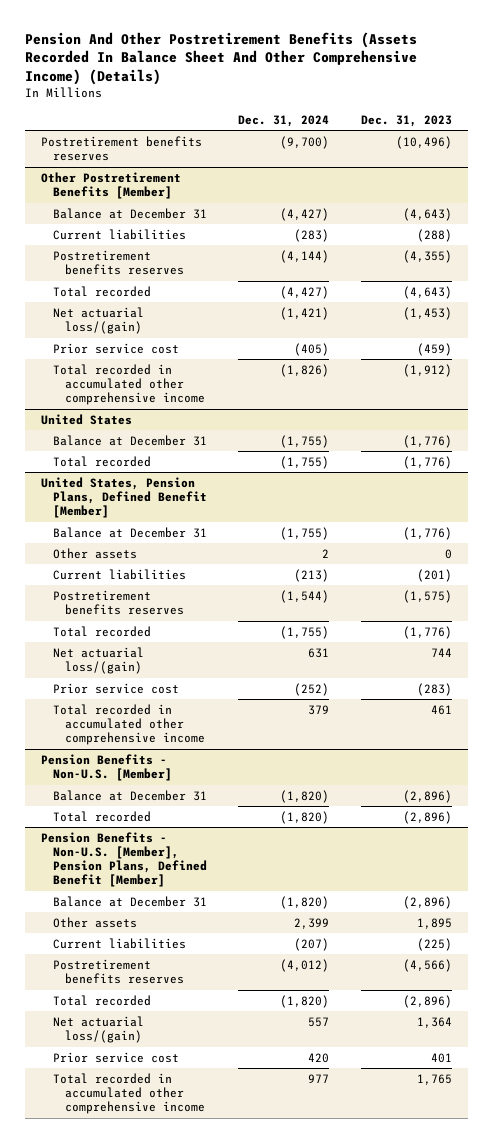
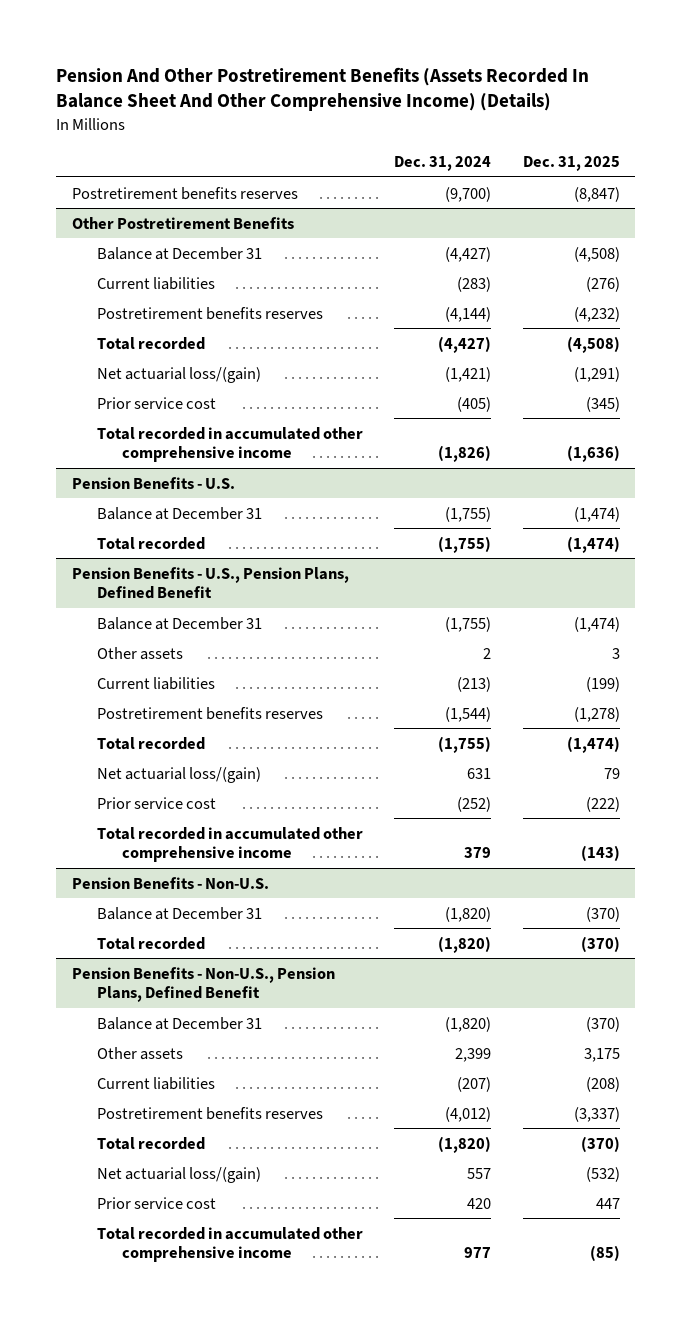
- | Dec. 31, 2024 | Dec. 31, 2023
+ | Dec. 31, 2024 | Dec. 31, 2025
- Other Postretirement Benefits [Member]
+ Other Postretirement Benefits
- United States
+ Pension Benefits - U.S.
- United States, Pension Plans, Defined Benefit [Member]
+ Pension Benefits - U.S., Pension Plans, Defined Benefit
- Pension Benefits - Non-U.S. [Member]
+ Pension Benefits - Non-U.S.
- Pension Benefits - Non-U.S. [Member], Pension Plans, Defined Benefit [Member]
+ Pension Benefits - Non-U.S., Pension Plans, Defined Benefit

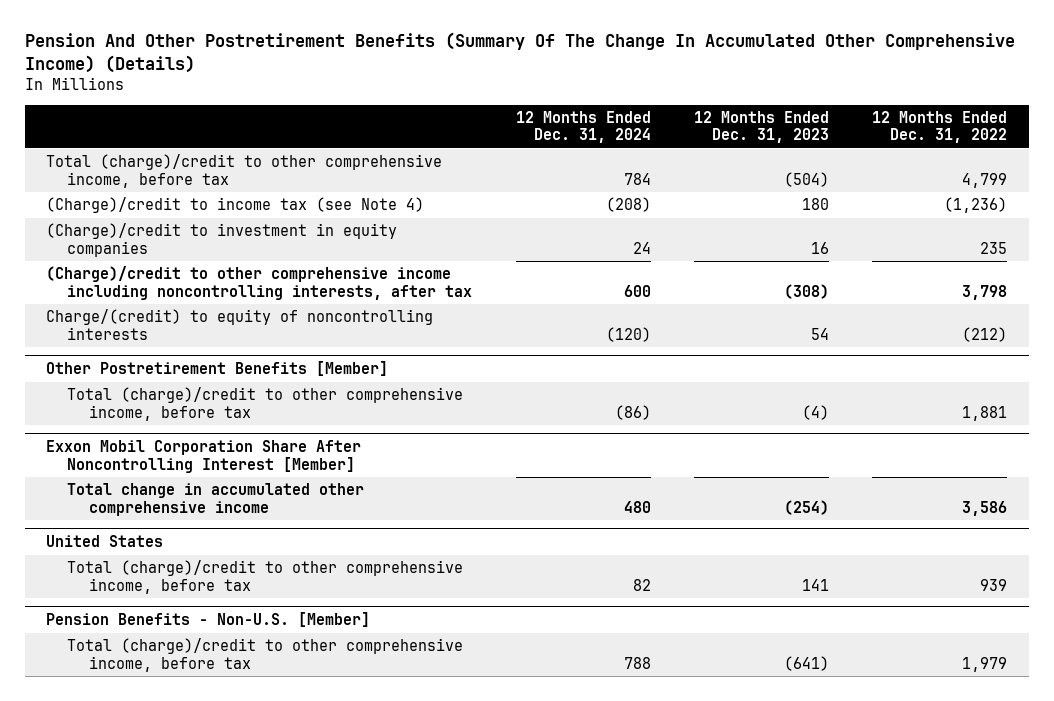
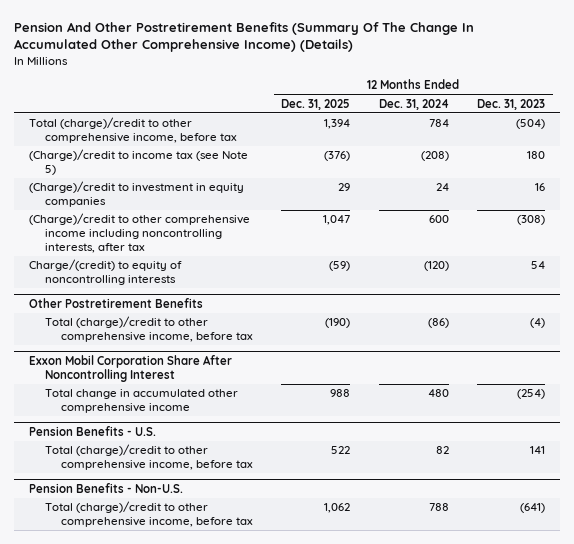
- | 12 Months Ended Dec. 31, 2024 | 12 Months Ended Dec. 31, 2023 | 12 Months Ended Dec. 31, 2022
+ | 12 Months Ended Dec. 31, 2025 | 12 Months Ended Dec. 31, 2024 | 12 Months Ended Dec. 31, 2023
- (Charge)/credit to income tax (see Note 4) | (208) | 180 | (1,236)
+ (Charge)/credit to income tax (see Note 5) | (376) | (208) | 180
- Other Postretirement Benefits [Member]
+ Other Postretirement Benefits
- Exxon Mobil Corporation Share After Noncontrolling Interest [Member]
+ Exxon Mobil Corporation Share After Noncontrolling Interest
- United States
+ Pension Benefits - U.S.
- Pension Benefits - Non-U.S. [Member]
+ Pension Benefits - Non-U.S.

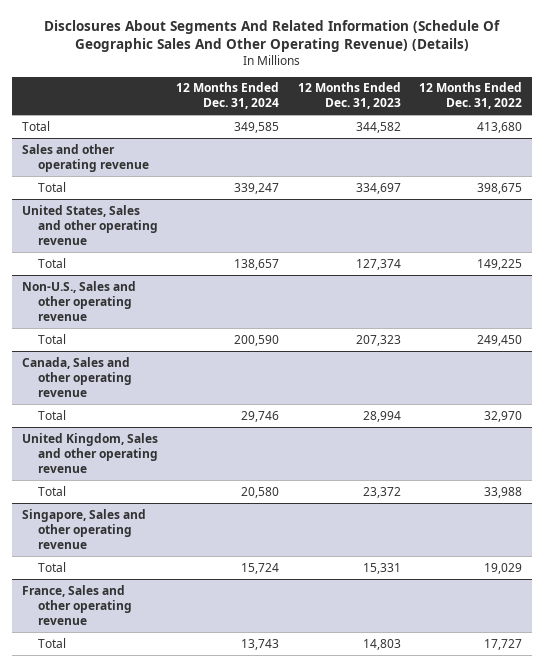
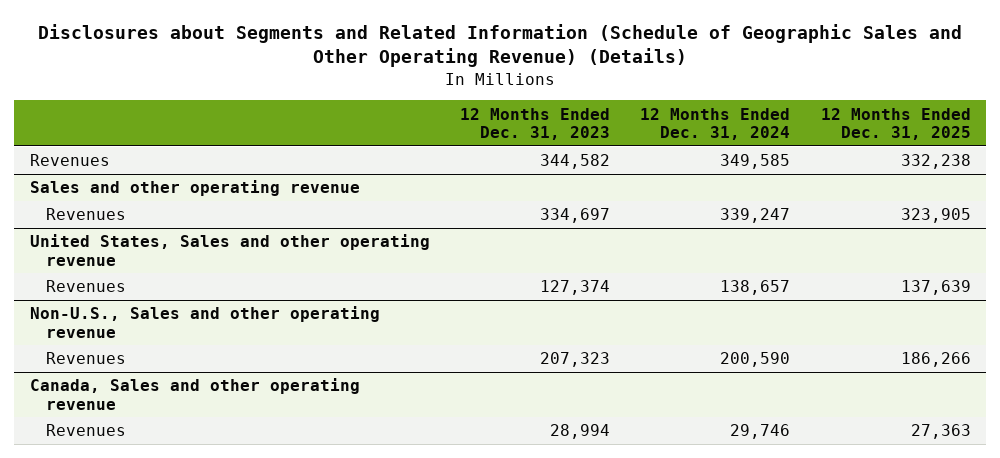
- Disclosures About Segments And Related Information (Schedule Of Geographic Sales And Other Operating Revenue) (Details)
+ Disclosures about Segments and Related Information (Schedule of Geographic Sales and Other Operating Revenue) (Details)
- | 12 Months Ended Dec. 31, 2024 | 12 Months Ended Dec. 31, 2023 | 12 Months Ended Dec. 31, 2022
+ | 12 Months Ended Dec. 31, 2023 | 12 Months Ended Dec. 31, 2024 | 12 Months Ended Dec. 31, 2025
- Total | 349,585 | 344,582 | 413,680
+ Revenues | 344,582 | 349,585 | 332,238
@ Sales and other operating revenue
- Total | 339,247 | 334,697 | 398,675
+ Revenues | 334,697 | 339,247 | 323,905
@ United States, Sales and other operating revenue
- Total | 138,657 | 127,374 | 149,225
+ Revenues | 127,374 | 138,657 | 137,639
@ Non-U.S., Sales and other operating revenue
- Total | 200,590 | 207,323 | 249,450
+ Revenues | 207,323 | 200,590 | 186,266
@ Canada, Sales and other operating revenue
- Total | 29,746 | 28,994 | 32,970
- United Kingdom, Sales and other operating revenue
- Total | 20,580 | 23,372 | 33,988
- Singapore, Sales and other operating revenue
- Total | 15,724 | 15,331 | 19,029
- France, Sales and other operating revenue
- Total | 13,743 | 14,803 | 17,727
@ Canada, Sales and other operating revenue
+ Revenues | 28,994 | 29,746 | 27,363

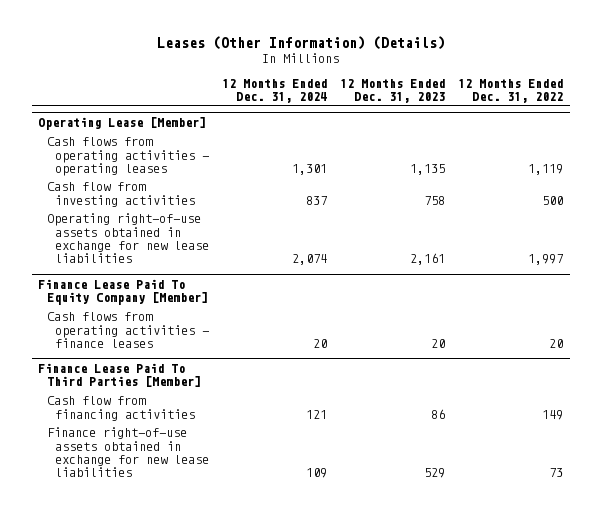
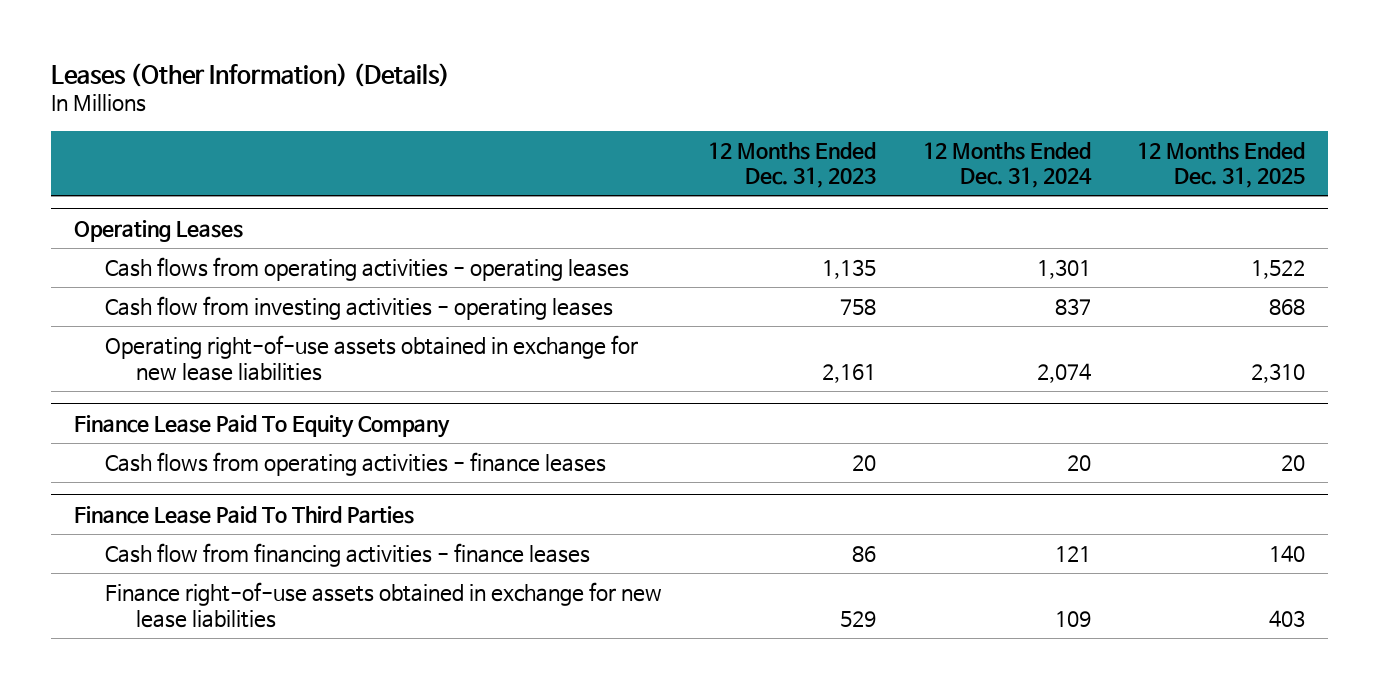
- | 12 Months Ended Dec. 31, 2024 | 12 Months Ended Dec. 31, 2023 | 12 Months Ended Dec. 31, 2022
+ | 12 Months Ended Dec. 31, 2023 | 12 Months Ended Dec. 31, 2024 | 12 Months Ended Dec. 31, 2025
- Operating Lease [Member]
+ Operating Leases
- Cash flow from investing activities | 837 | 758 | 500
+ Cash flow from investing activities - operating leases | 758 | 837 | 868
- Finance Lease Paid To Equity Company [Member]
+ Finance Lease Paid To Equity Company
- Finance Lease Paid To Third Parties [Member]
- Cash flow from financing activities | 121 | 86 | 149
+ Finance Lease Paid To Third Parties
+ Cash flow from financing activities - finance leases | 86 | 121 | 140

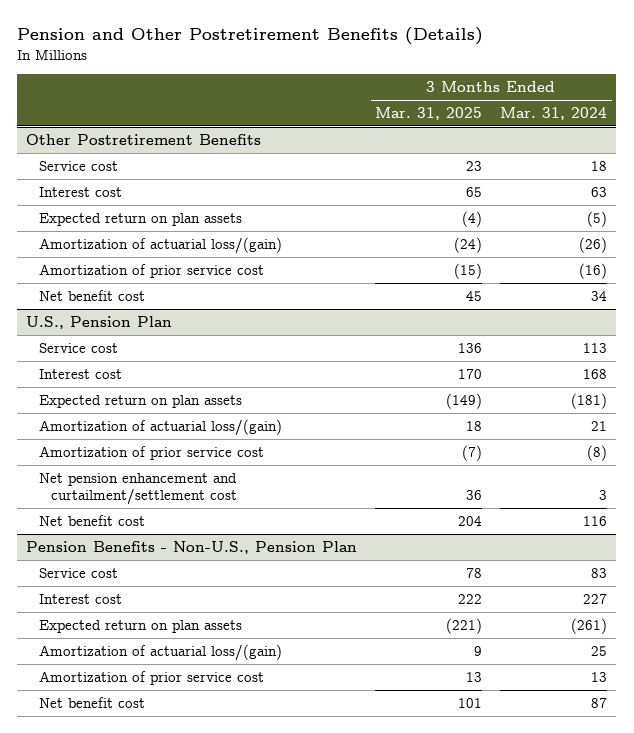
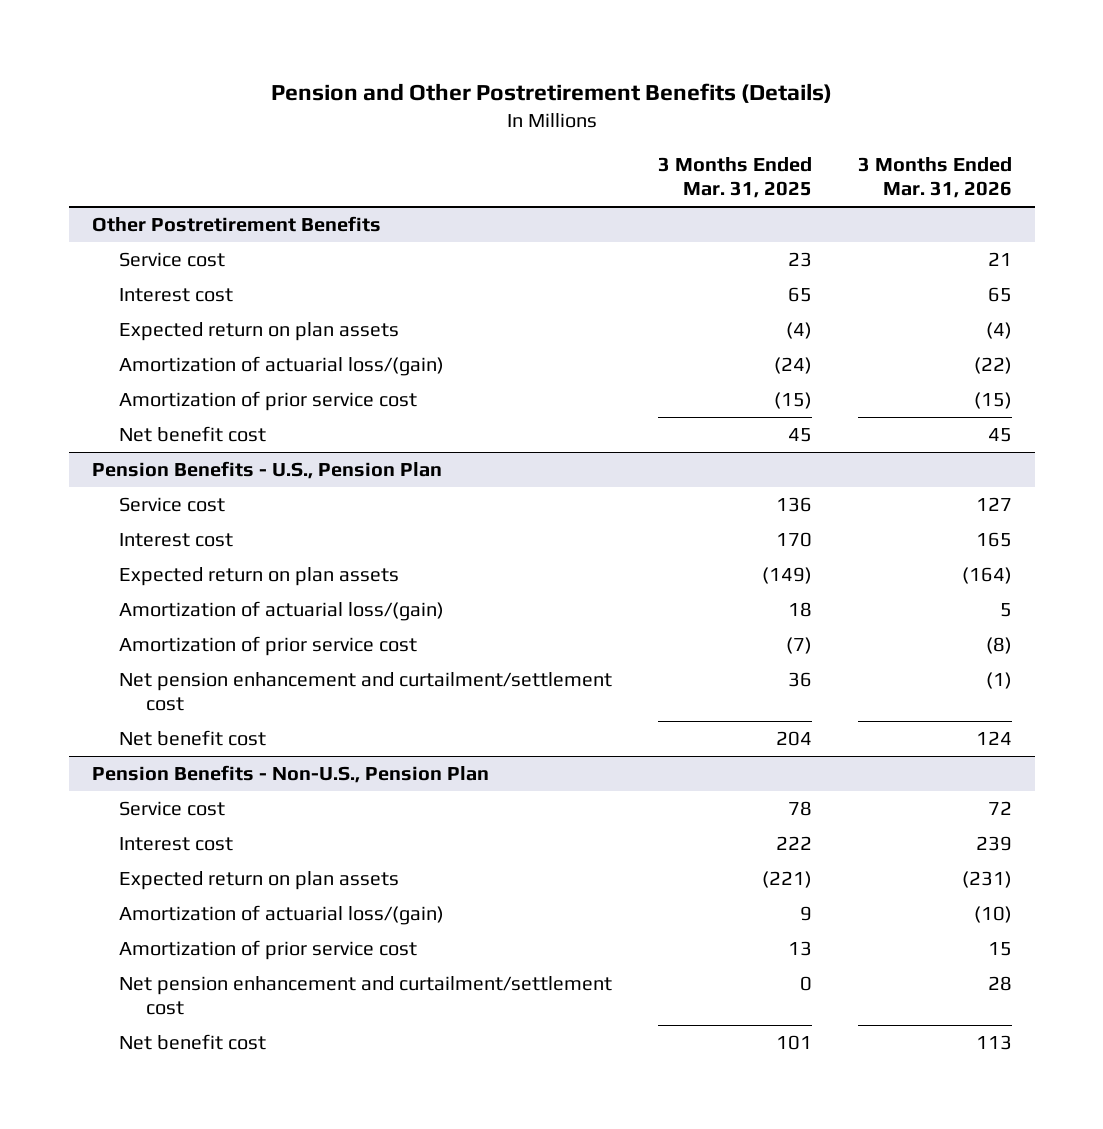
- | 3 Months Ended Mar. 31, 2025 | 3 Months Ended Mar. 31, 2024
+ | 3 Months Ended Mar. 31, 2025 | 3 Months Ended Mar. 31, 2026
- U.S., Pension Plan
+ Pension Benefits - U.S., Pension Plan
@ Pension Benefits - Non-U.S., Pension Plan
+ Net pension enhancement and curtailment/settlement cost | 0 | 28

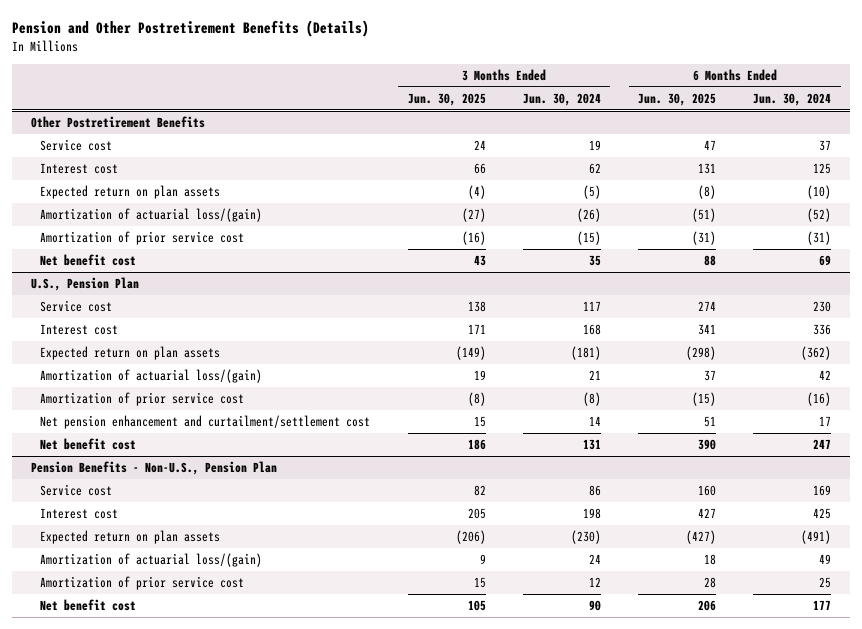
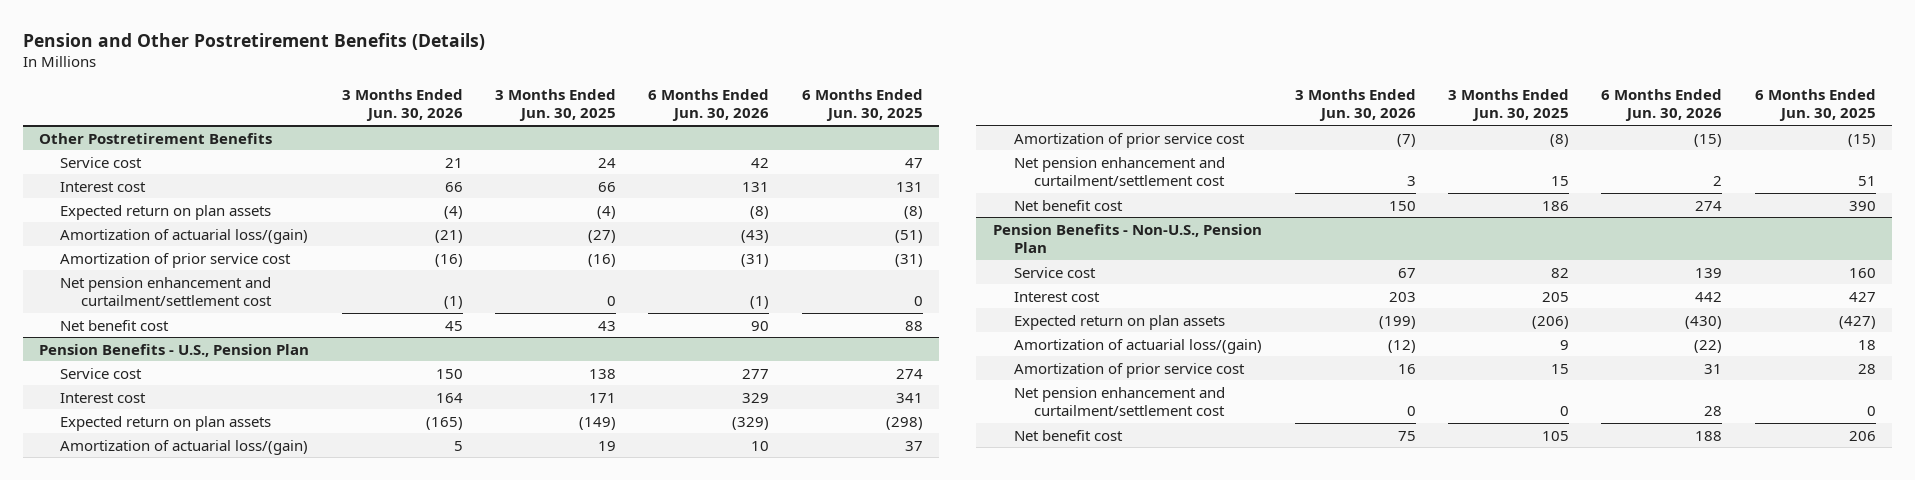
- | 3 Months Ended Jun. 30, 2025 | 3 Months Ended Jun. 30, 2024 | 6 Months Ended Jun. 30, 2025 | 6 Months Ended Jun. 30, 2024
+ | 3 Months Ended Jun. 30, 2026 | 3 Months Ended Jun. 30, 2025 | 6 Months Ended Jun. 30, 2026 | 6 Months Ended Jun. 30, 2025
@ Other Postretirement Benefits
+ Net pension enhancement and curtailment/settlement cost | (1) | 0 | (1) | 0
- U.S., Pension Plan
+ Pension Benefits - U.S., Pension Plan
@ Pension Benefits - Non-U.S., Pension Plan
+ Net pension enhancement and curtailment/settlement cost | 0 | 0 | 28 | 0

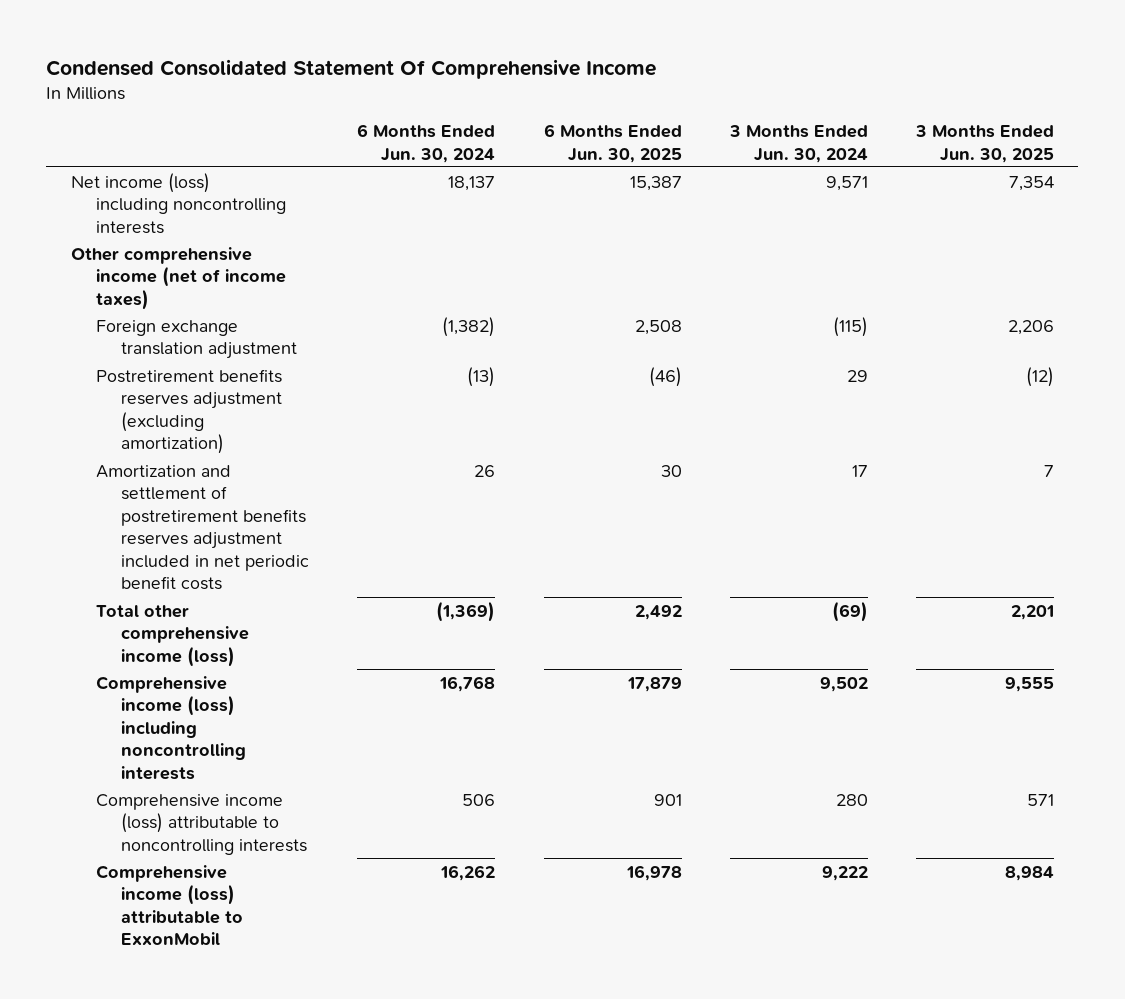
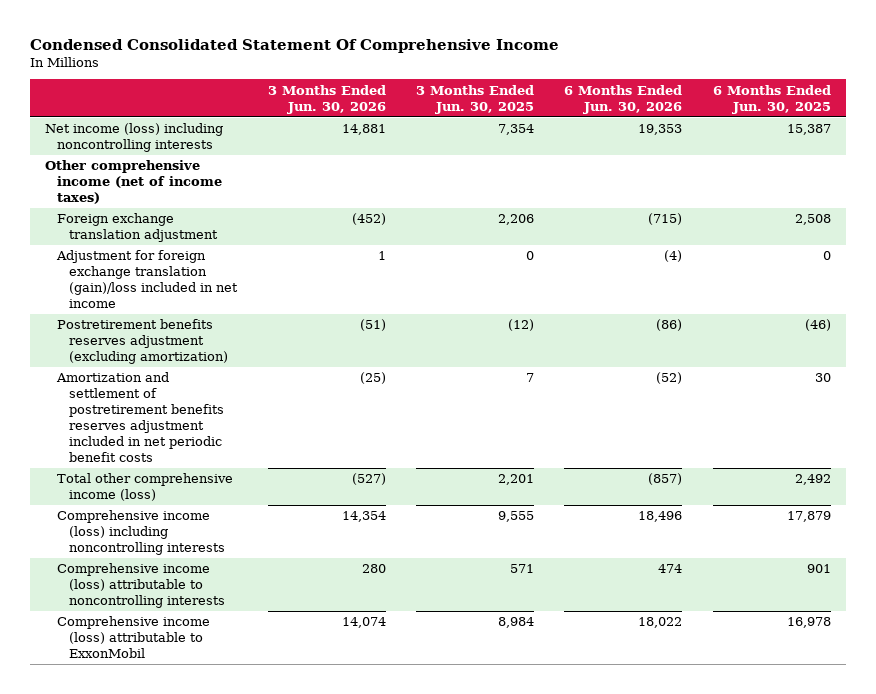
- | 6 Months Ended Jun. 30, 2024 | 6 Months Ended Jun. 30, 2025 | 3 Months Ended Jun. 30, 2024 | 3 Months Ended Jun. 30, 2025
+ | 3 Months Ended Jun. 30, 2026 | 3 Months Ended Jun. 30, 2025 | 6 Months Ended Jun. 30, 2026 | 6 Months Ended Jun. 30, 2025
+ Adjustment for foreign exchange translation (gain)/loss included in net income | 1 | 0 | (4) | 0

